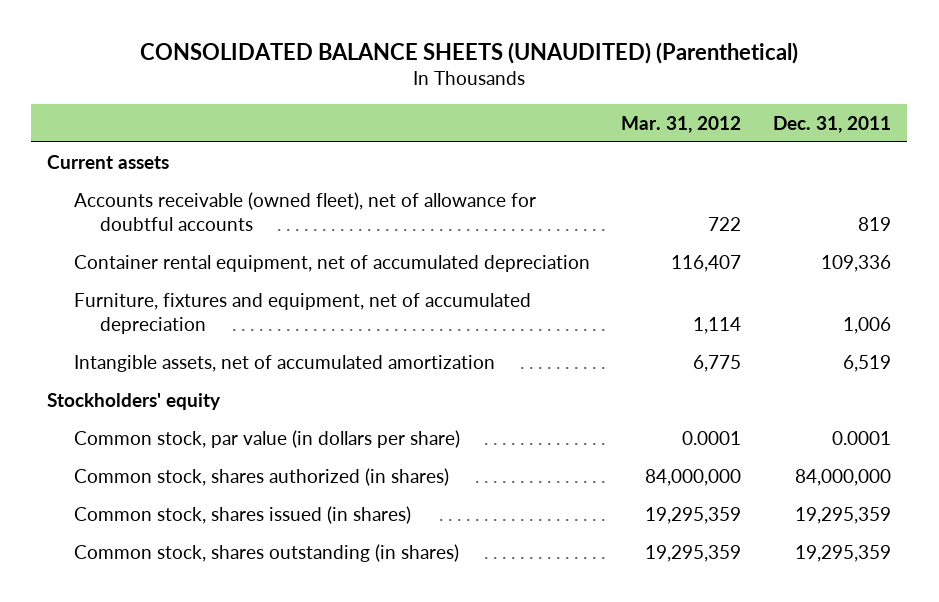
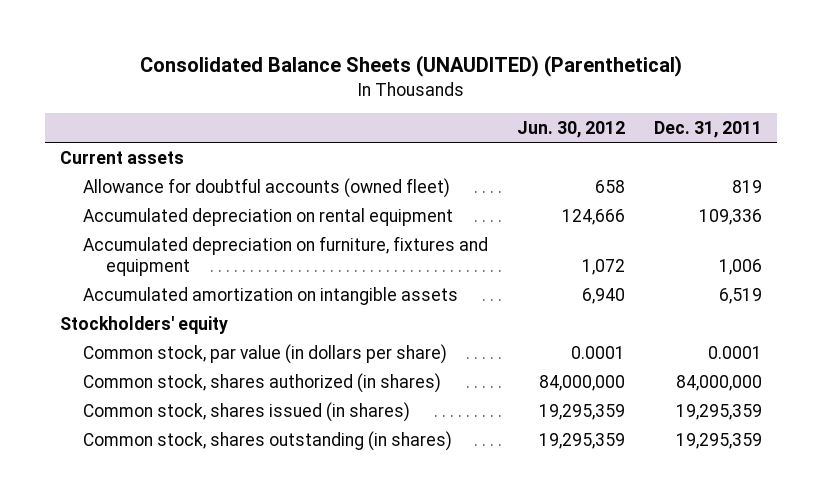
- CONSOLIDATED BALANCE SHEETS (UNAUDITED) (Parenthetical)
+ Consolidated Balance Sheets (UNAUDITED) (Parenthetical)
- | Mar. 31, 2012 | Dec. 31, 2011
+ | Jun. 30, 2012 | Dec. 31, 2011
- Accounts receivable (owned fleet), net of allowance for doubtful accounts | 722 | 819
- Container rental equipment, net of accumulated depreciation | 116,407 | 109,336
- Furniture, fixtures and equipment, net of accumulated depreciation | 1,114 | 1,006
- Intangible assets, net of accumulated amortization | 6,775 | 6,519
+ Allowance for doubtful accounts (owned fleet) | 658 | 819
+ Accumulated depreciation on rental equipment | 124,666 | 109,336
+ Accumulated depreciation on furniture, fixtures and equipment | 1,072 | 1,006
+ Accumulated amortization on intangible assets | 6,940 | 6,519

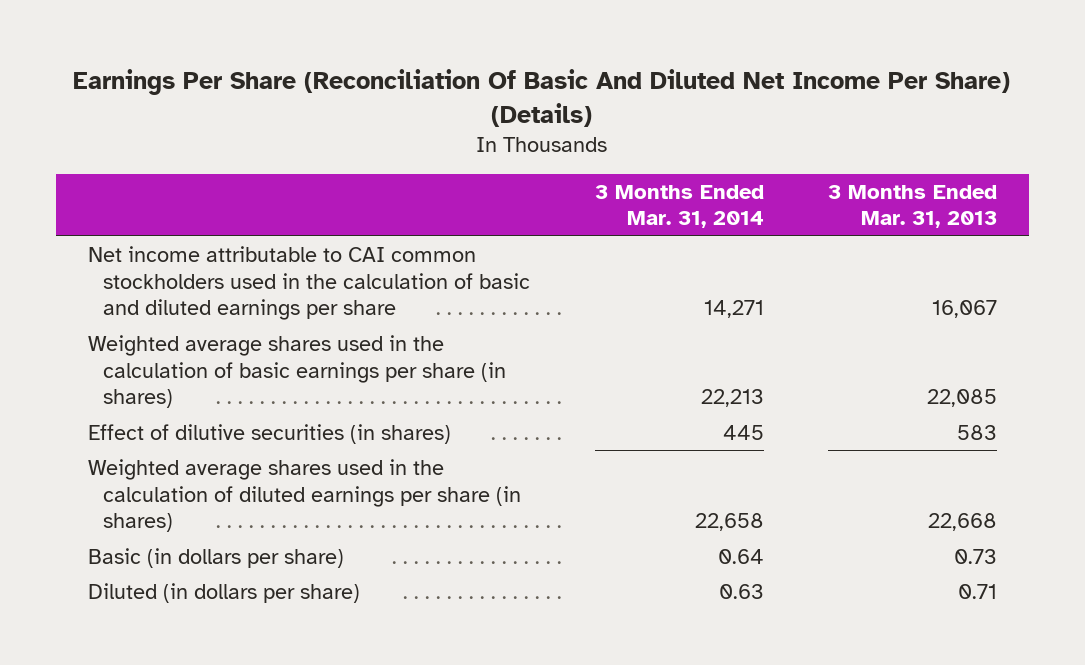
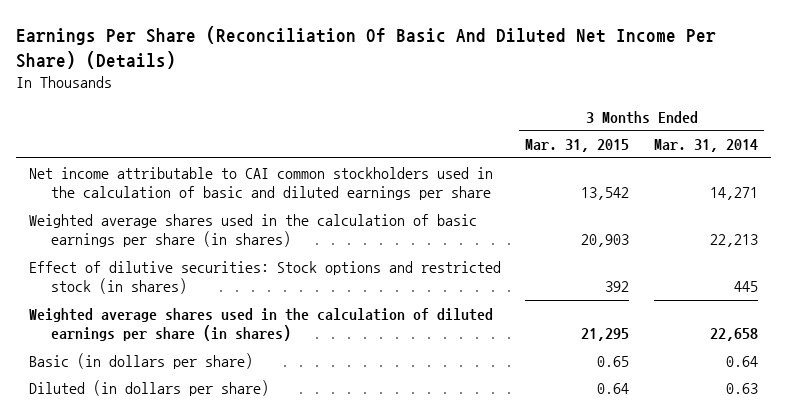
- | 3 Months Ended Mar. 31, 2014 | 3 Months Ended Mar. 31, 2013
+ | 3 Months Ended Mar. 31, 2015 | 3 Months Ended Mar. 31, 2014
- Effect of dilutive securities (in shares) | 445 | 583
+ Effect of dilutive securities: Stock options and restricted stock (in shares) | 392 | 445

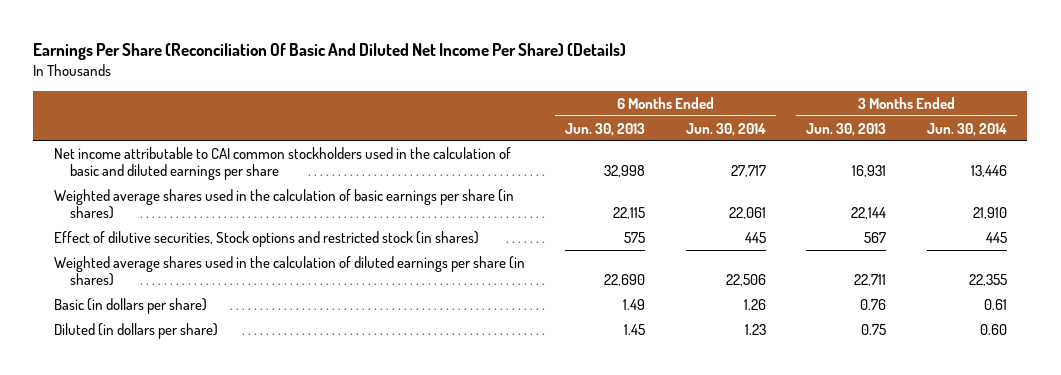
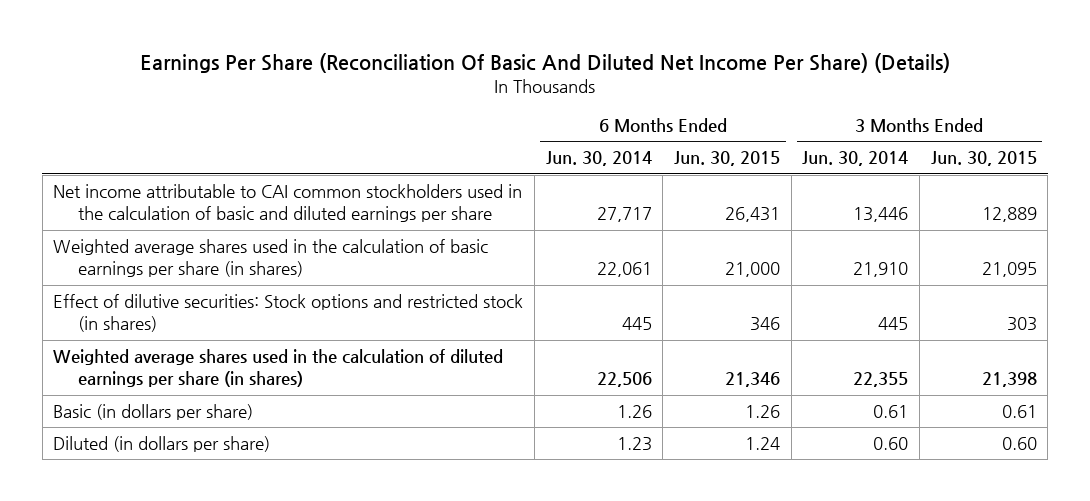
- | 6 Months Ended Jun. 30, 2013 | 6 Months Ended Jun. 30, 2014 | 3 Months Ended Jun. 30, 2013 | 3 Months Ended Jun. 30, 2014
+ | 6 Months Ended Jun. 30, 2014 | 6 Months Ended Jun. 30, 2015 | 3 Months Ended Jun. 30, 2014 | 3 Months Ended Jun. 30, 2015
- Effect of dilutive securities, Stock options and restricted stock (in shares) | 575 | 445 | 567 | 445
+ Effect of dilutive securities: Stock options and restricted stock (in shares) | 445 | 346 | 445 | 303

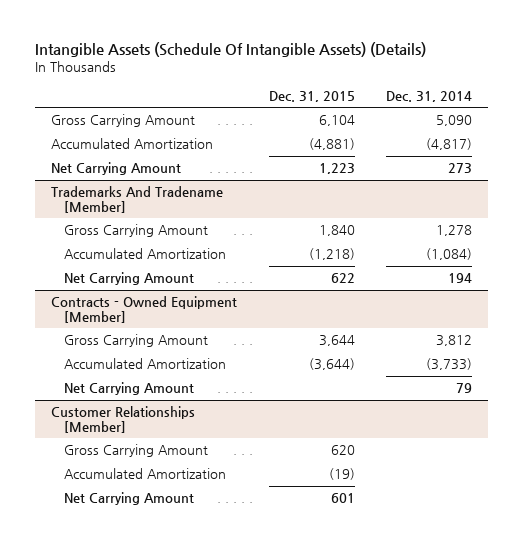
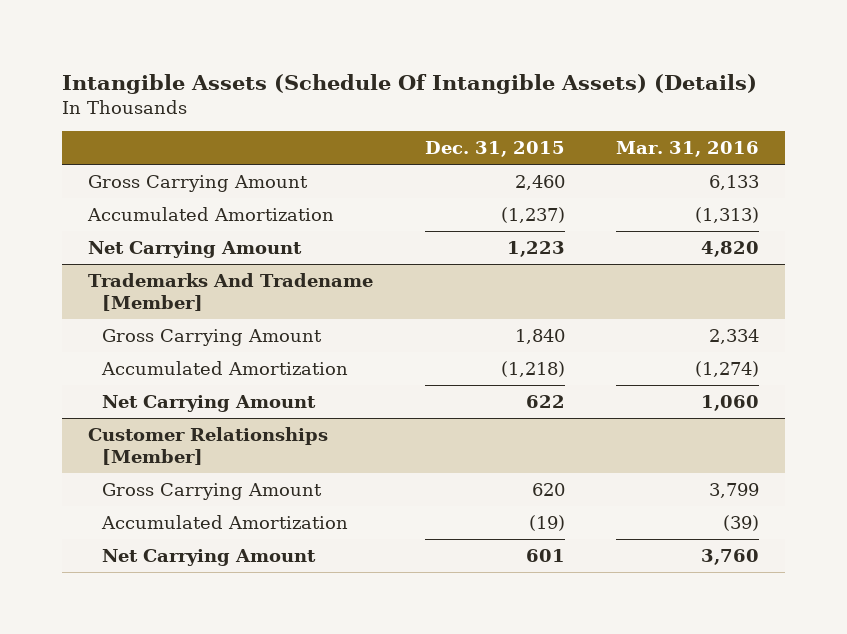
- | Dec. 31, 2015 | Dec. 31, 2014
+ | Dec. 31, 2015 | Mar. 31, 2016
- Gross Carrying Amount | 6,104 | 5,090
- Accumulated Amortization | (4,881) | (4,817)
+ Gross Carrying Amount | 2,460 | 6,133
+ Accumulated Amortization | (1,237) | (1,313)
- Contracts - Owned Equipment [Member]
- Gross Carrying Amount | 3,644 | 3,812
- Accumulated Amortization | (3,644) | (3,733)
- Net Carrying Amount | | 79

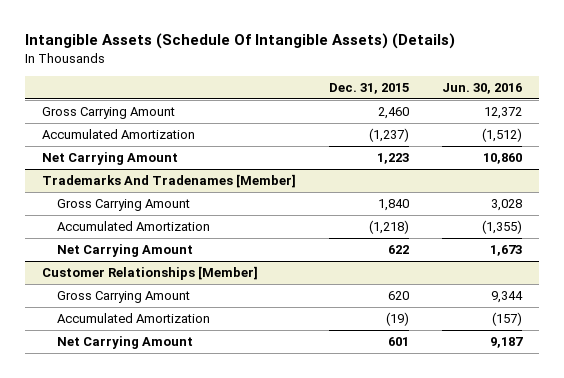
- | Dec. 31, 2015 | Mar. 31, 2016
+ | Dec. 31, 2015 | Jun. 30, 2016
- Trademarks And Tradename [Member]
+ Trademarks And Tradenames [Member]

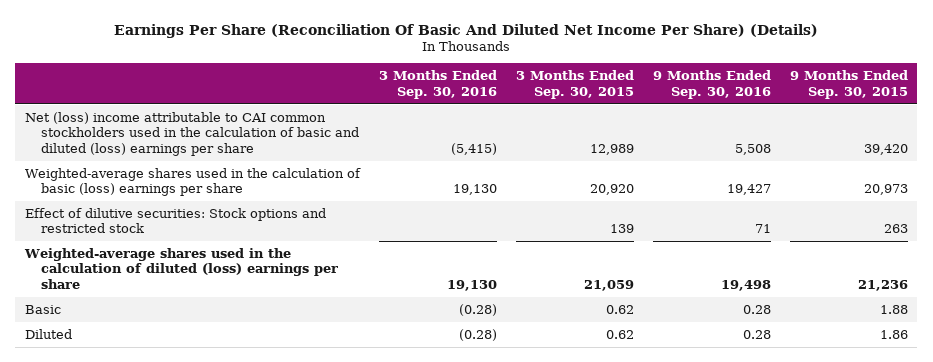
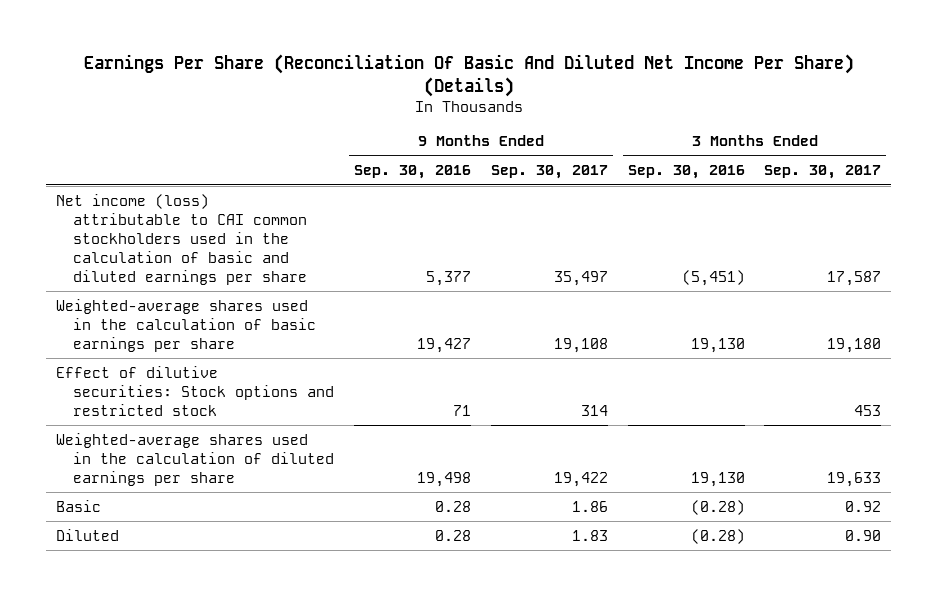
- | 3 Months Ended Sep. 30, 2016 | 3 Months Ended Sep. 30, 2015 | 9 Months Ended Sep. 30, 2016 | 9 Months Ended Sep. 30, 2015
+ | 9 Months Ended Sep. 30, 2016 | 9 Months Ended Sep. 30, 2017 | 3 Months Ended Sep. 30, 2016 | 3 Months Ended Sep. 30, 2017
- Net (loss) income attributable to CAI common stockholders used in the calculation of basic and diluted (loss) earnings per share | (5,415) | 12,989 | 5,508 | 39,420
- Weighted-average shares used in the calculation of basic (loss) earnings per share | 19,130 | 20,920 | 19,427 | 20,973
+ Net income (loss) attributable to CAI common stockholders used in the calculation of basic and diluted earnings per share | 5,377 | 35,497 | (5,451) | 17,587
+ Weighted-average shares used in the calculation of basic earnings per share | 19,427 | 19,108 | 19,130 | 19,180
- Weighted-average shares used in the calculation of diluted (loss) earnings per share | 19,130 | 21,059 | 19,498 | 21,236
+ Weighted-average shares used in the calculation of diluted earnings per share | 19,498 | 19,422 | 19,130 | 19,633

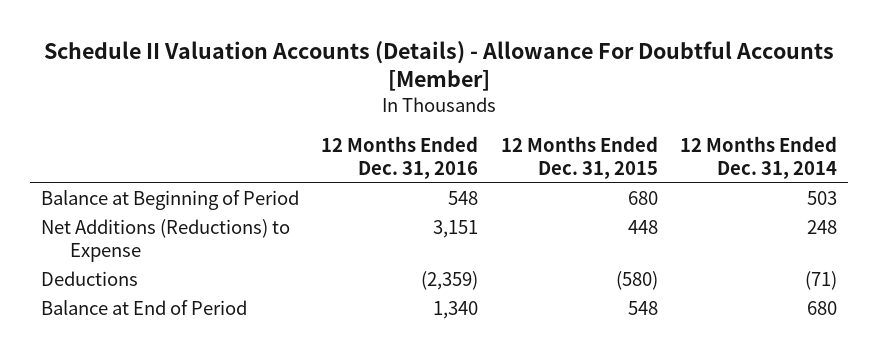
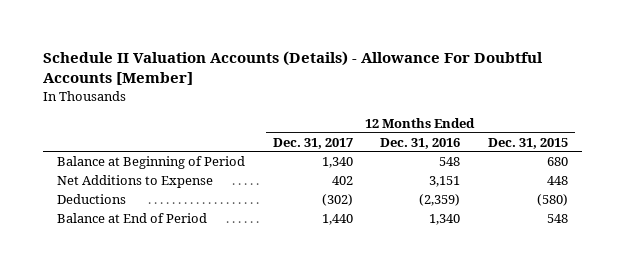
- | 12 Months Ended Dec. 31, 2016 | 12 Months Ended Dec. 31, 2015 | 12 Months Ended Dec. 31, 2014
+ | 12 Months Ended Dec. 31, 2017 | 12 Months Ended Dec. 31, 2016 | 12 Months Ended Dec. 31, 2015
- Net Additions (Reductions) to Expense | 3,151 | 448 | 248
+ Net Additions to Expense | 402 | 3,151 | 448

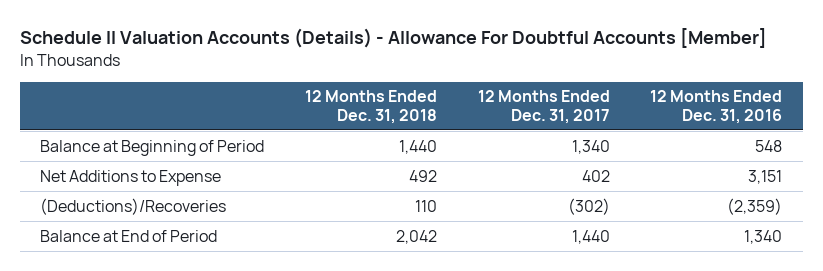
- | 12 Months Ended Dec. 31, 2017 | 12 Months Ended Dec. 31, 2016 | 12 Months Ended Dec. 31, 2015
+ | 12 Months Ended Dec. 31, 2018 | 12 Months Ended Dec. 31, 2017 | 12 Months Ended Dec. 31, 2016
- Deductions | (302) | (2,359) | (580)
+ (Deductions)/Recoveries | 110 | (302) | (2,359)

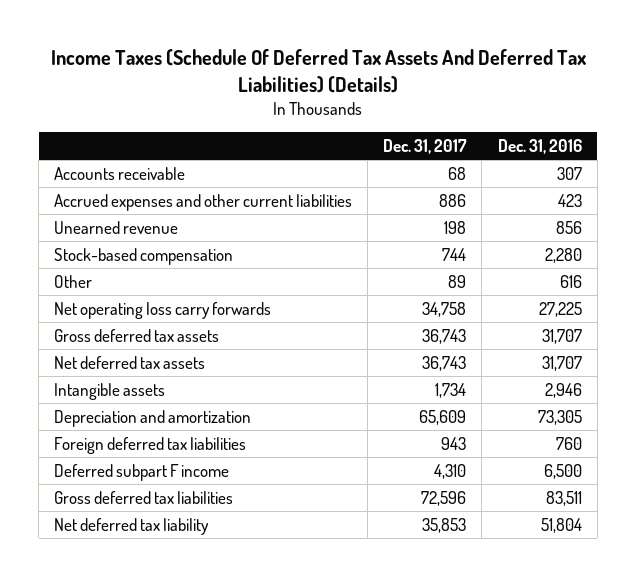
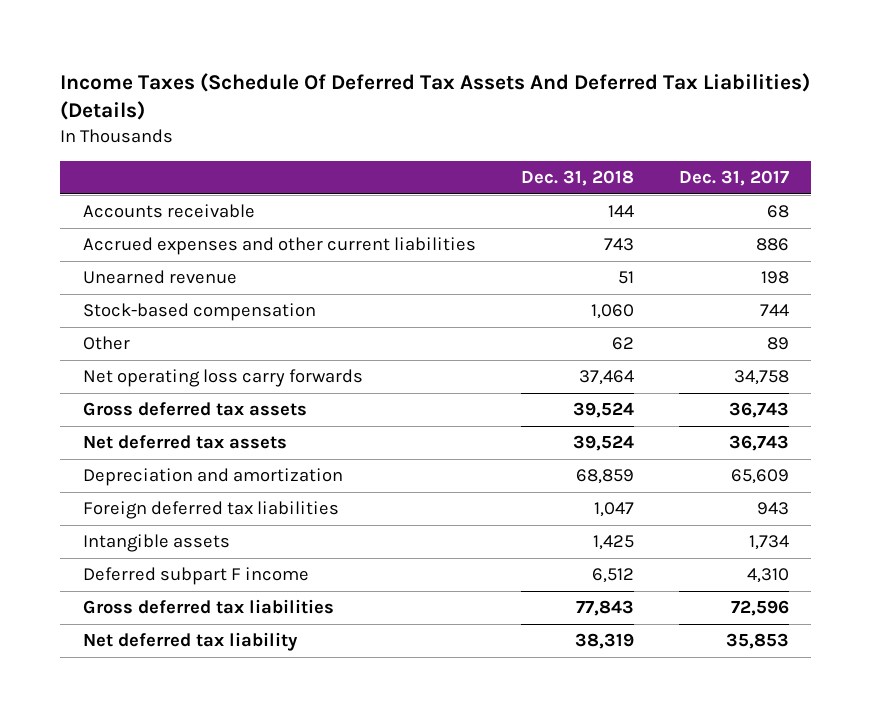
- | Dec. 31, 2017 | Dec. 31, 2016
+ | Dec. 31, 2018 | Dec. 31, 2017
moved down: Intangible assets | 1,425 | 1,734

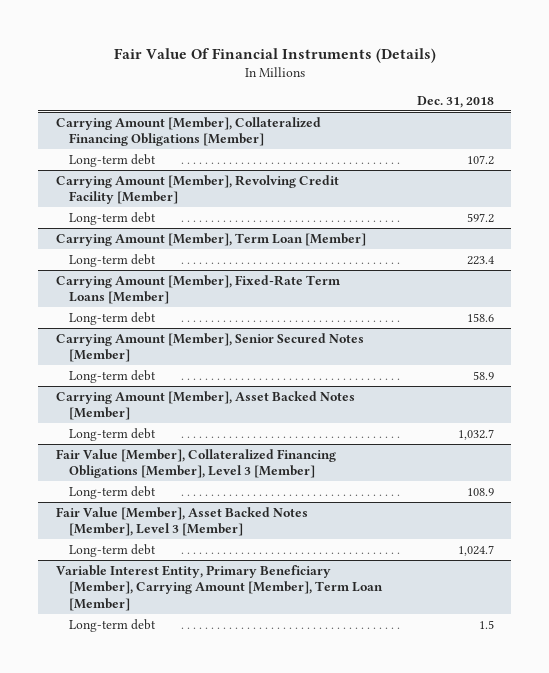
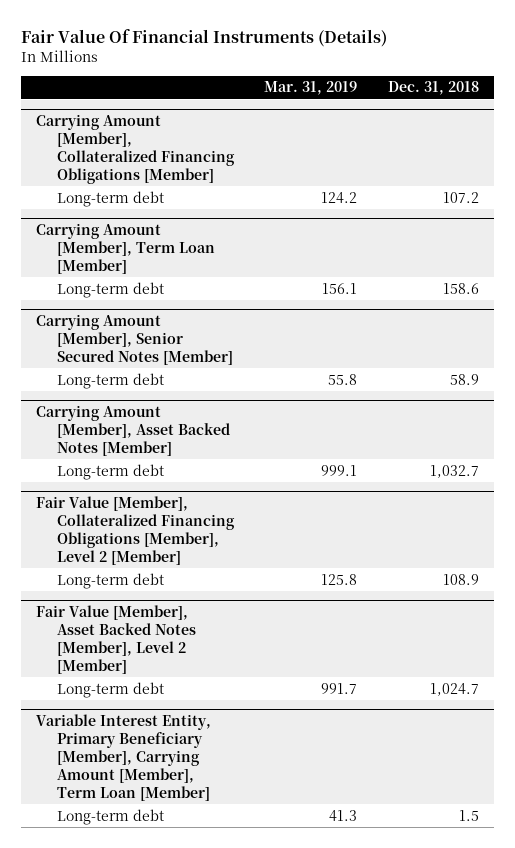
- | Dec. 31, 2018
+ | Mar. 31, 2019 | Dec. 31, 2018
- Carrying Amount [Member], Revolving Credit Facility [Member]
- Long-term debt | 597.2
@ Carrying Amount [Member], Term Loan [Member]
- Long-term debt | 223.4
- Carrying Amount [Member], Fixed-Rate Term Loans [Member]
- Fair Value [Member], Collateralized Financing Obligations [Member], Level 3 [Member]
+ Fair Value [Member], Collateralized Financing Obligations [Member], Level 2 [Member]
- Fair Value [Member], Asset Backed Notes [Member], Level 3 [Member]
+ Fair Value [Member], Asset Backed Notes [Member], Level 2 [Member]

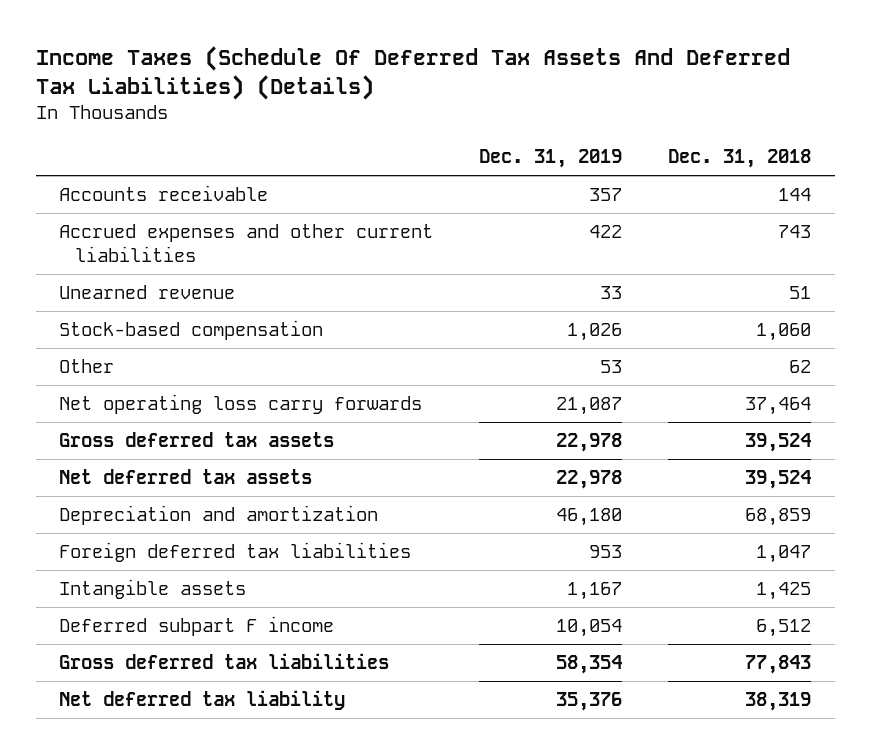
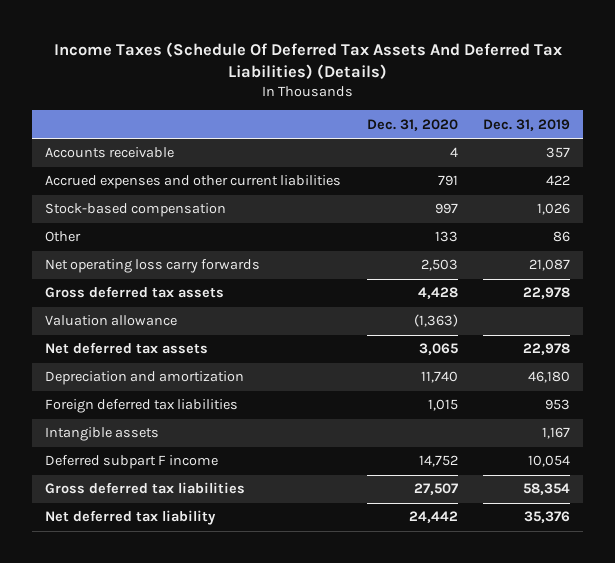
- | Dec. 31, 2019 | Dec. 31, 2018
+ | Dec. 31, 2020 | Dec. 31, 2019
- Unearned revenue | 33 | 51
- Other | 53 | 62
+ Other | 133 | 86
+ Valuation allowance | (1,363) |

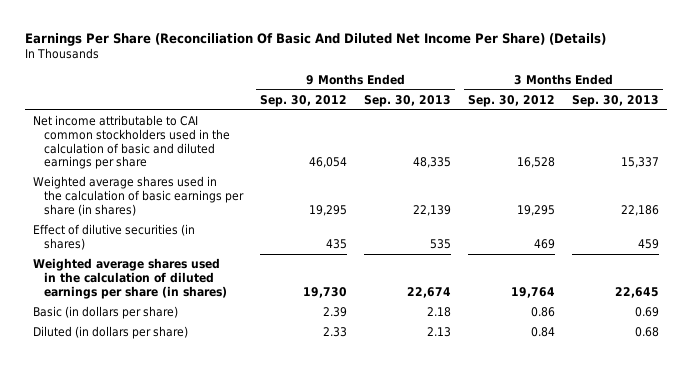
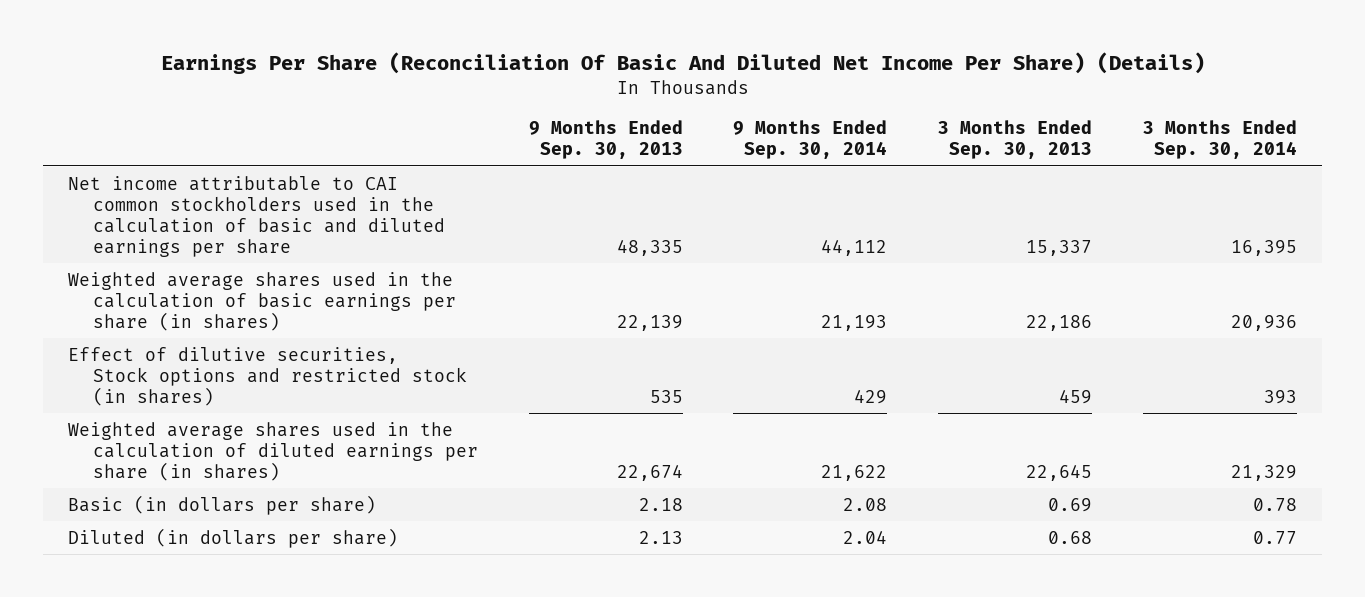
- | 9 Months Ended Sep. 30, 2012 | 9 Months Ended Sep. 30, 2013 | 3 Months Ended Sep. 30, 2012 | 3 Months Ended Sep. 30, 2013
+ | 9 Months Ended Sep. 30, 2013 | 9 Months Ended Sep. 30, 2014 | 3 Months Ended Sep. 30, 2013 | 3 Months Ended Sep. 30, 2014
- Effect of dilutive securities (in shares) | 435 | 535 | 469 | 459
+ Effect of dilutive securities, Stock options and restricted stock (in shares) | 535 | 429 | 459 | 393

